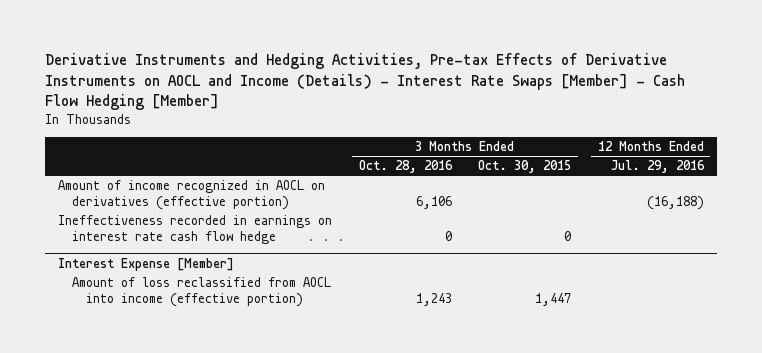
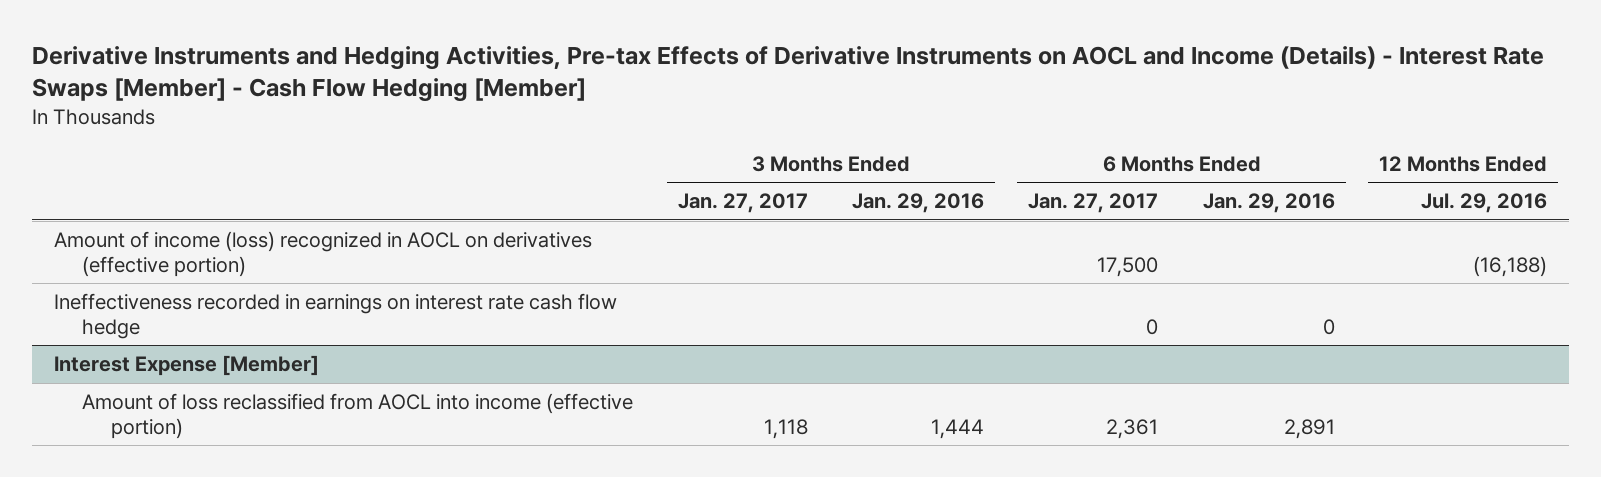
- | 3 Months Ended Oct. 28, 2016 | 3 Months Ended Oct. 30, 2015 | 12 Months Ended Jul. 29, 2016
+ | 3 Months Ended Jan. 27, 2017 | 3 Months Ended Jan. 29, 2016 | 6 Months Ended Jan. 27, 2017 | 6 Months Ended Jan. 29, 2016 | 12 Months Ended Jul. 29, 2016
- Amount of income recognized in AOCL on derivatives (effective portion) | 6,106 | | (16,188)
+ Amount of income (loss) recognized in AOCL on derivatives (effective portion) | | | 17,500 | | (16,188)

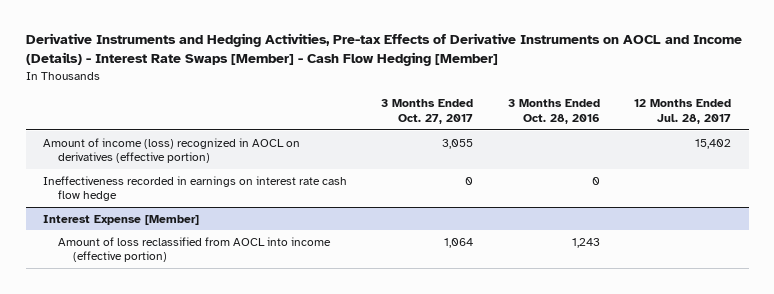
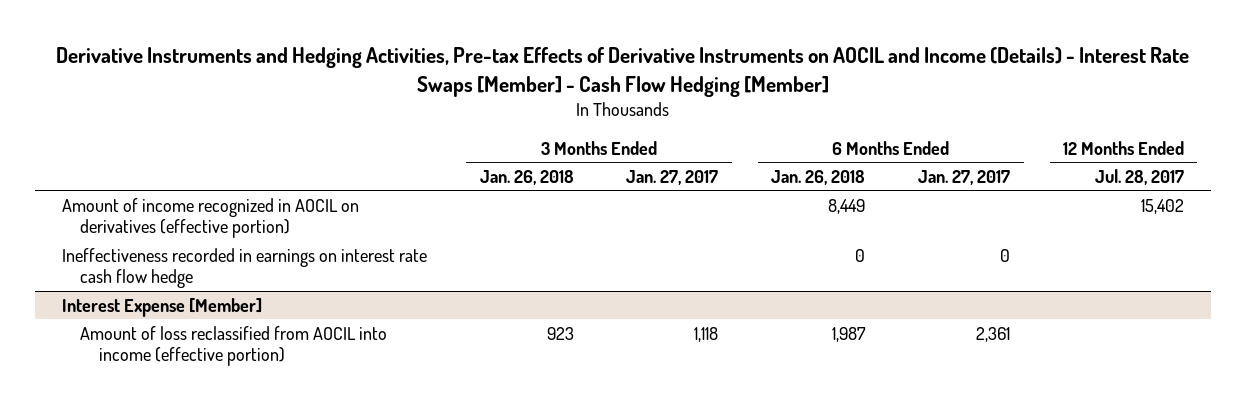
- Derivative Instruments and Hedging Activities, Pre-tax Effects of Derivative Instruments on AOCL and Income (Details) - Interest Rate Swaps [Member] - Cash Flow Hedging [Member]
+ Derivative Instruments and Hedging Activities, Pre-tax Effects of Derivative Instruments on AOCIL and Income (Details) - Interest Rate Swaps [Member] - Cash Flow Hedging [Member]
- | 3 Months Ended Oct. 27, 2017 | 3 Months Ended Oct. 28, 2016 | 12 Months Ended Jul. 28, 2017
+ | 3 Months Ended Jan. 26, 2018 | 3 Months Ended Jan. 27, 2017 | 6 Months Ended Jan. 26, 2018 | 6 Months Ended Jan. 27, 2017 | 12 Months Ended Jul. 28, 2017
- Amount of income (loss) recognized in AOCL on derivatives (effective portion) | 3,055 | | 15,402
+ Amount of income recognized in AOCIL on derivatives (effective portion) | | | 8,449 | | 15,402
@ Interest Expense [Member]
- Amount of loss reclassified from AOCL into income (effective portion) | 1,064 | 1,243 |
+ Amount of loss reclassified from AOCIL into income (effective portion) | 923 | 1,118 | 1,987 | 2,361 |

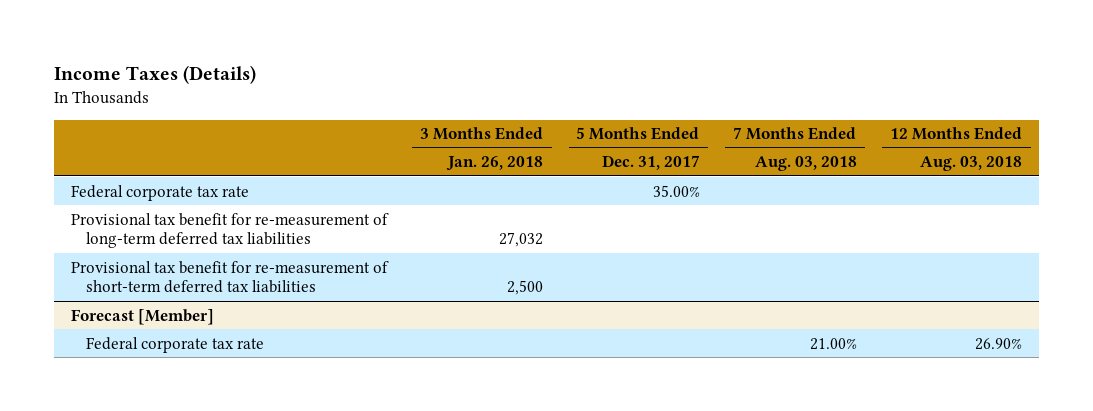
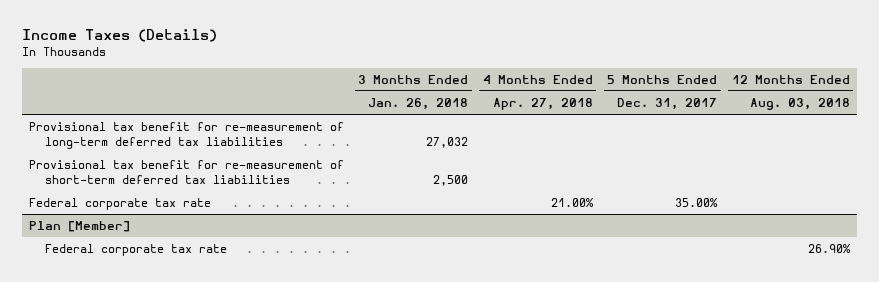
- | 3 Months Ended Jan. 26, 2018 | 5 Months Ended Dec. 31, 2017 | 7 Months Ended Aug. 03, 2018 | 12 Months Ended Aug. 03, 2018
+ | 3 Months Ended Jan. 26, 2018 | 4 Months Ended Apr. 27, 2018 | 5 Months Ended Dec. 31, 2017 | 12 Months Ended Aug. 03, 2018
- Forecast [Member]
moved down: Federal corporate tax rate | | 21.00% | 35.00% |
+ Plan [Member]

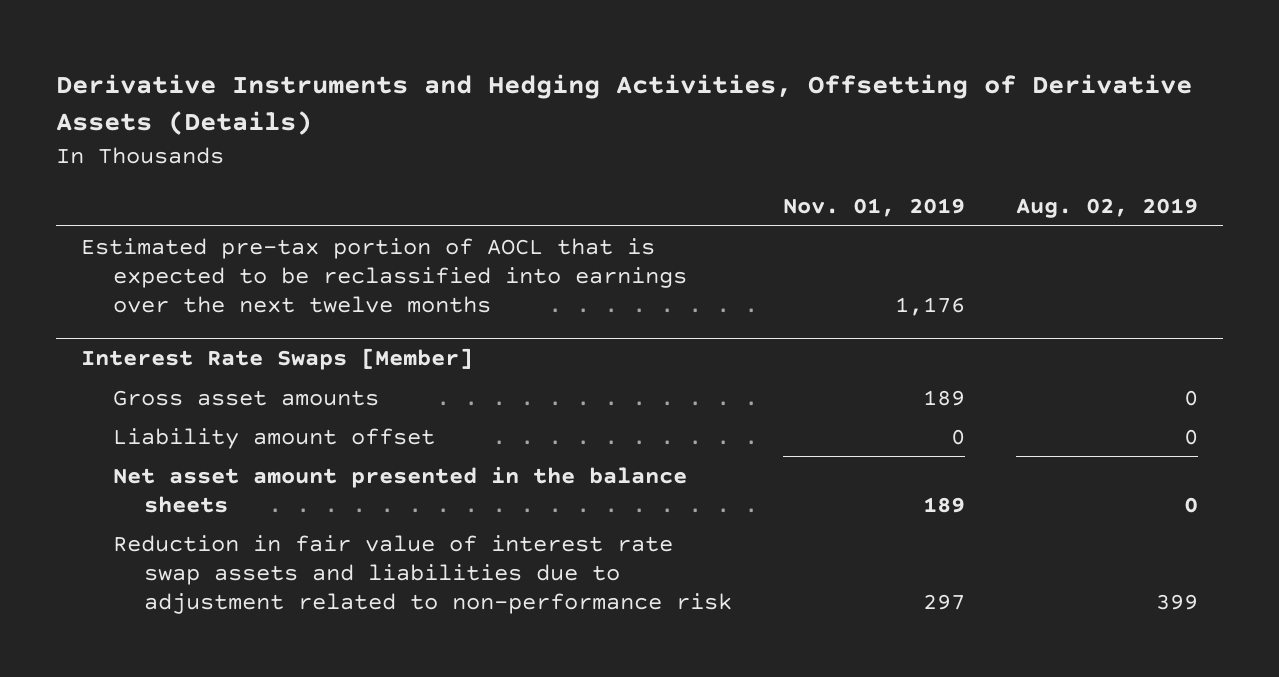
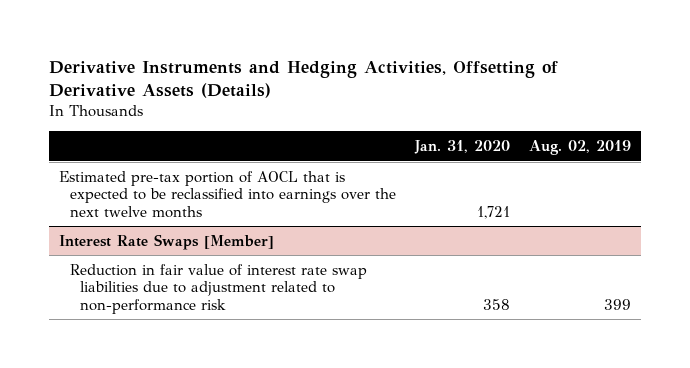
- | Nov. 01, 2019 | Aug. 02, 2019
+ | Jan. 31, 2020 | Aug. 02, 2019
@ Interest Rate Swaps [Member]
- Gross asset amounts | 189 | 0
- Liability amount offset | 0 | 0
- Net asset amount presented in the balance sheets | 189 | 0
- Reduction in fair value of interest rate swap assets and liabilities due to adjustment related to non-performance risk | 297 | 399
+ Reduction in fair value of interest rate swap liabilities due to adjustment related to non-performance risk | 358 | 399

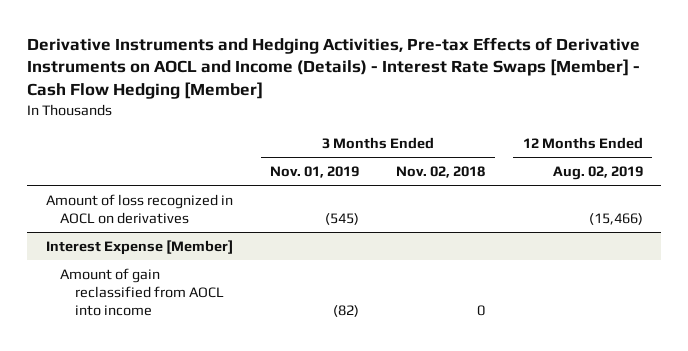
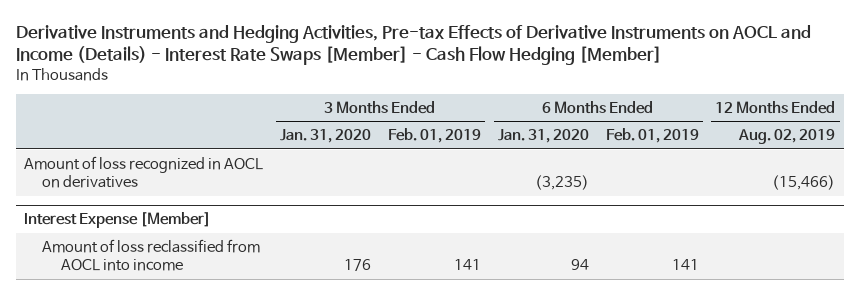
- | 3 Months Ended Nov. 01, 2019 | 3 Months Ended Nov. 02, 2018 | 12 Months Ended Aug. 02, 2019
+ | 3 Months Ended Jan. 31, 2020 | 3 Months Ended Feb. 01, 2019 | 6 Months Ended Jan. 31, 2020 | 6 Months Ended Feb. 01, 2019 | 12 Months Ended Aug. 02, 2019
@ Interest Expense [Member]
- Amount of gain reclassified from AOCL into income | (82) | 0 |
+ Amount of loss reclassified from AOCL into income | 176 | 141 | 94 | 141 |

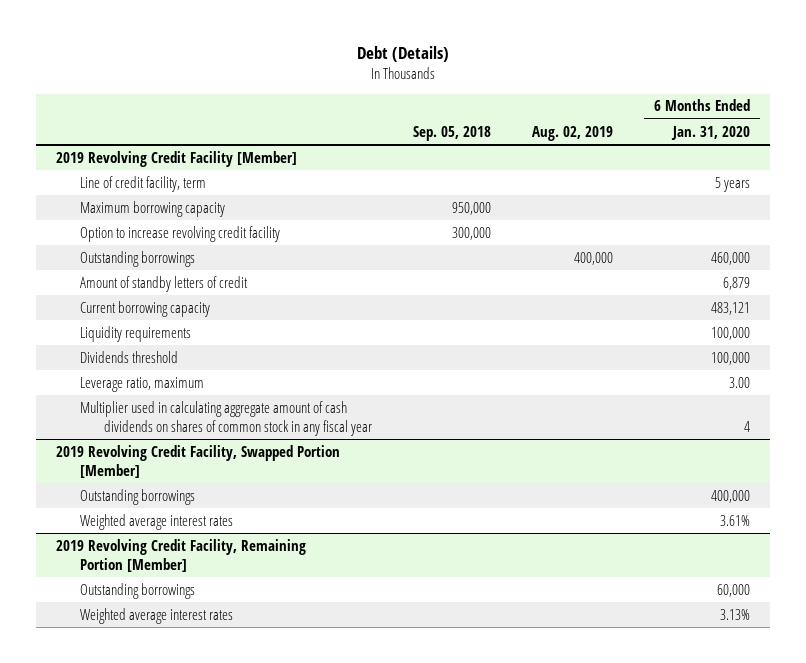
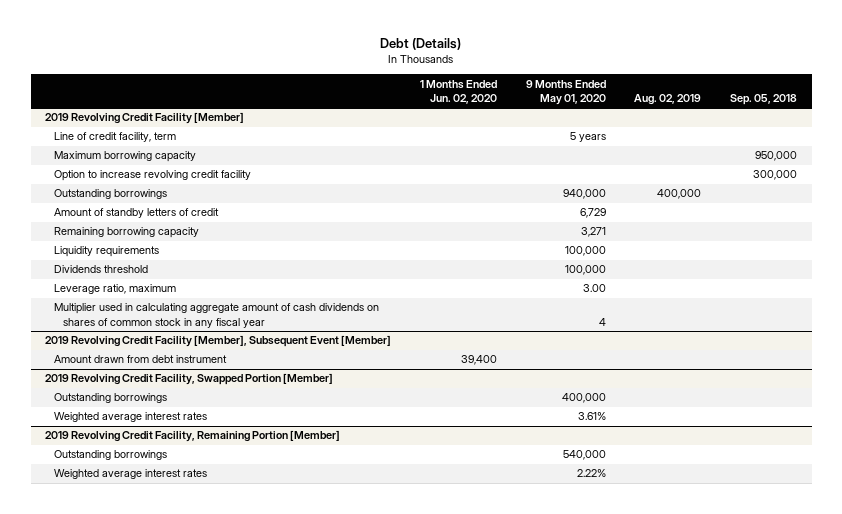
- | Sep. 05, 2018 | Aug. 02, 2019 | 6 Months Ended Jan. 31, 2020
+ | 1 Months Ended Jun. 02, 2020 | 9 Months Ended May 01, 2020 | Aug. 02, 2019 | Sep. 05, 2018
@ 2019 Revolving Credit Facility [Member]
- Current borrowing capacity | | | 483,121
+ Remaining borrowing capacity | | 3,271 | |
+ 2019 Revolving Credit Facility [Member], Subsequent Event [Member]
+ Amount drawn from debt instrument | 39,400 | | |

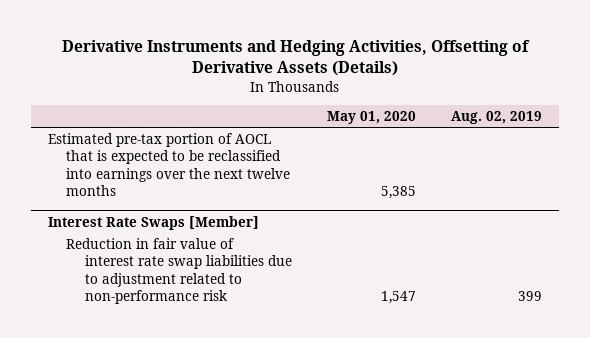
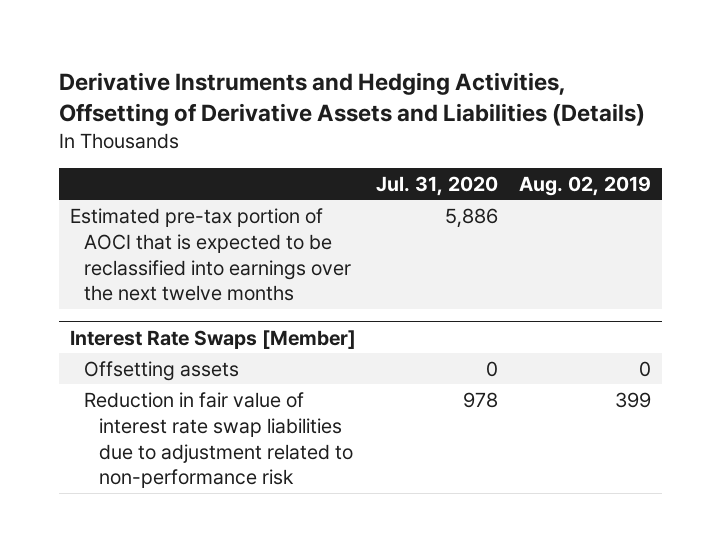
- Derivative Instruments and Hedging Activities, Offsetting of Derivative Assets (Details)
+ Derivative Instruments and Hedging Activities, Offsetting of Derivative Assets and Liabilities (Details)
- | May 01, 2020 | Aug. 02, 2019
+ | Jul. 31, 2020 | Aug. 02, 2019
- Estimated pre-tax portion of AOCL that is expected to be reclassified into earnings over the next twelve months | 5,385 |
+ Estimated pre-tax portion of AOCI that is expected to be reclassified into earnings over the next twelve months | 5,886 |
@ Interest Rate Swaps [Member]
+ Offsetting assets | 0 | 0

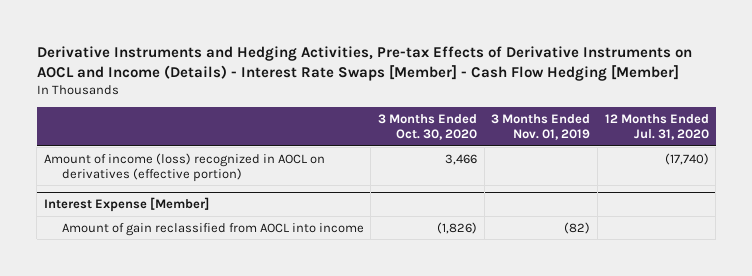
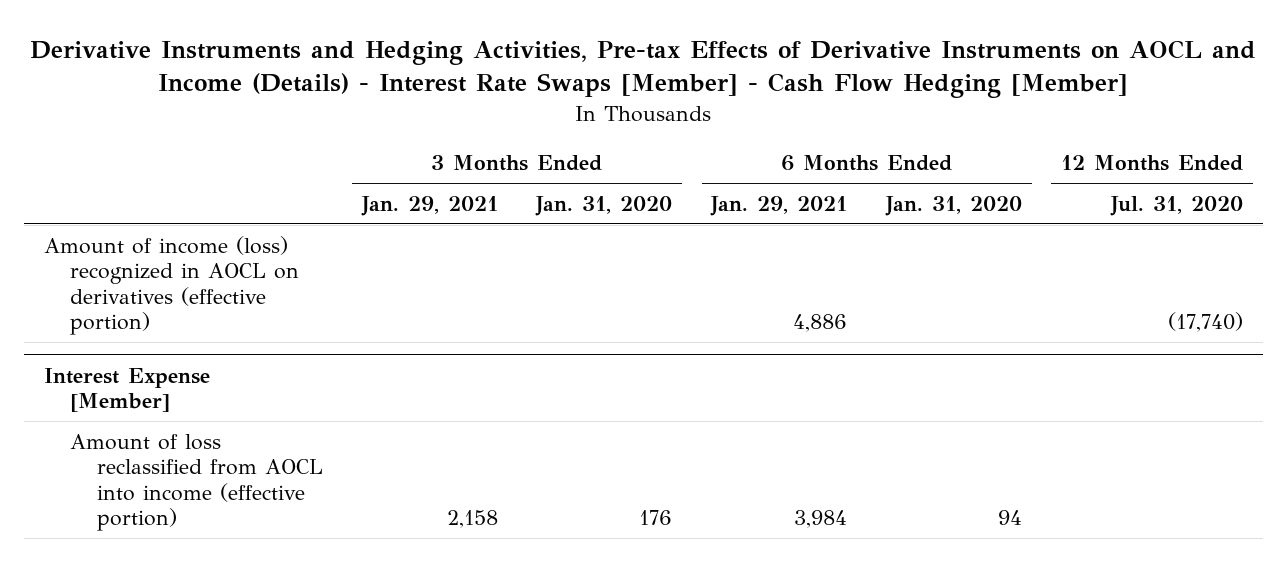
- | 3 Months Ended Oct. 30, 2020 | 3 Months Ended Nov. 01, 2019 | 12 Months Ended Jul. 31, 2020
+ | 3 Months Ended Jan. 29, 2021 | 3 Months Ended Jan. 31, 2020 | 6 Months Ended Jan. 29, 2021 | 6 Months Ended Jan. 31, 2020 | 12 Months Ended Jul. 31, 2020
@ Interest Expense [Member]
- Amount of gain reclassified from AOCL into income | (1,826) | (82) |
+ Amount of loss reclassified from AOCL into income (effective portion) | 2,158 | 176 | 3,984 | 94 |

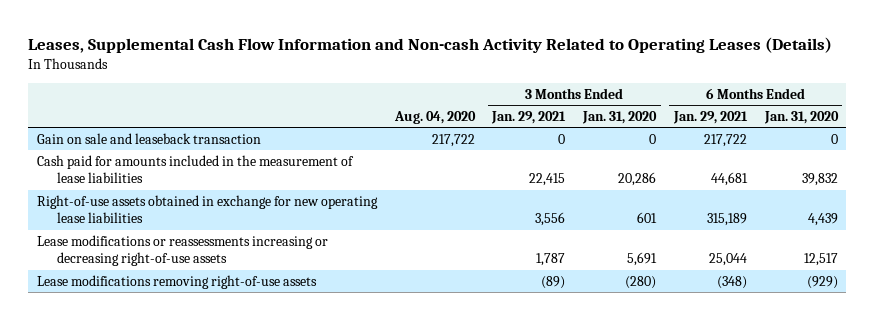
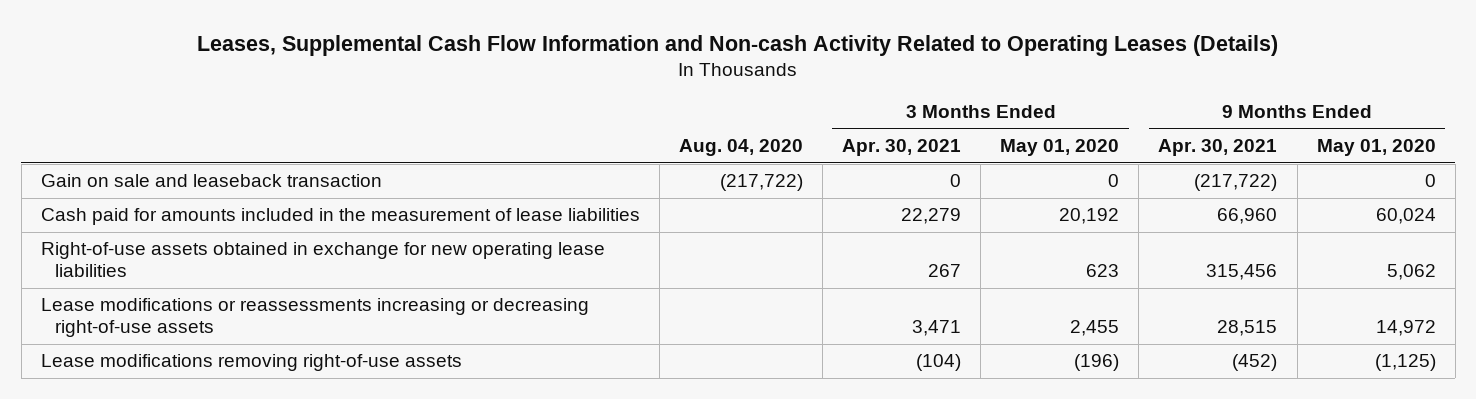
- | Aug. 04, 2020 | 3 Months Ended Jan. 29, 2021 | 3 Months Ended Jan. 31, 2020 | 6 Months Ended Jan. 29, 2021 | 6 Months Ended Jan. 31, 2020
+ | Aug. 04, 2020 | 3 Months Ended Apr. 30, 2021 | 3 Months Ended May 01, 2020 | 9 Months Ended Apr. 30, 2021 | 9 Months Ended May 01, 2020
- Gain on sale and leaseback transaction | 217,722 | 0 | 0 | 217,722 | 0
+ Gain on sale and leaseback transaction | (217,722) | 0 | 0 | (217,722) | 0

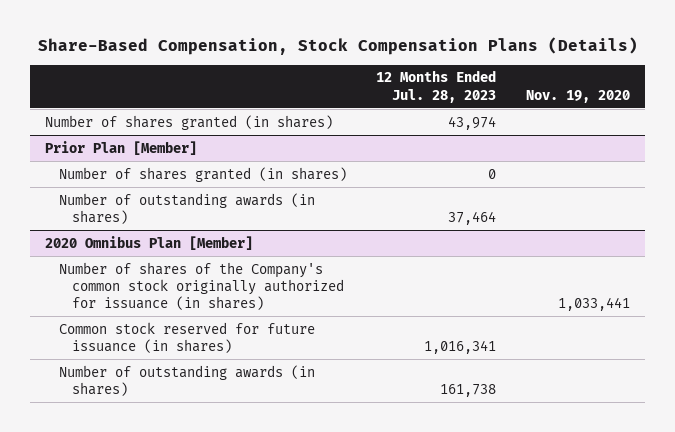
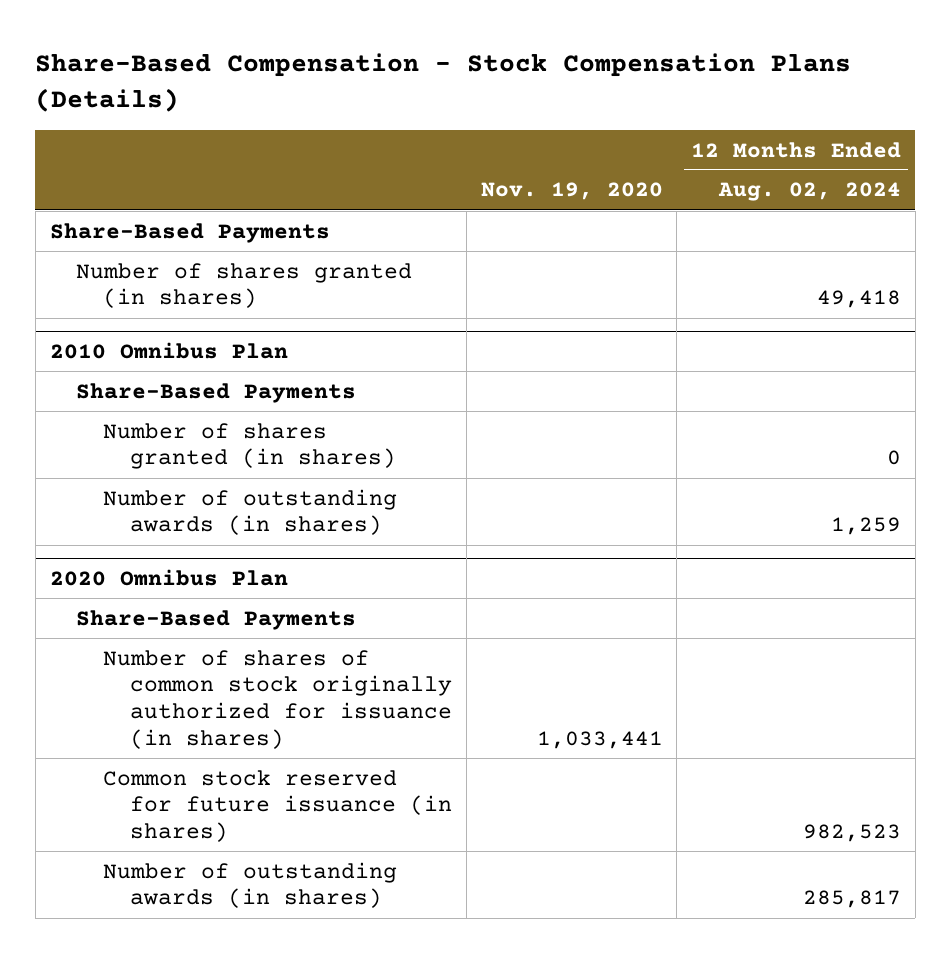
- Share-Based Compensation, Stock Compensation Plans (Details)
+ Share-Based Compensation - Stock Compensation Plans (Details)
- | 12 Months Ended Jul. 28, 2023 | Nov. 19, 2020
+ | Nov. 19, 2020 | 12 Months Ended Aug. 02, 2024
+ Share-Based Payments
- Prior Plan [Member]
+ 2010 Omnibus Plan
+ Share-Based Payments
- 2020 Omnibus Plan [Member]
- Number of shares of the Company's common stock originally authorized for issuance (in shares) | | 1,033,441
+ 2020 Omnibus Plan
+ Share-Based Payments
+ Number of shares of common stock originally authorized for issuance (in shares) | 1,033,441 |

